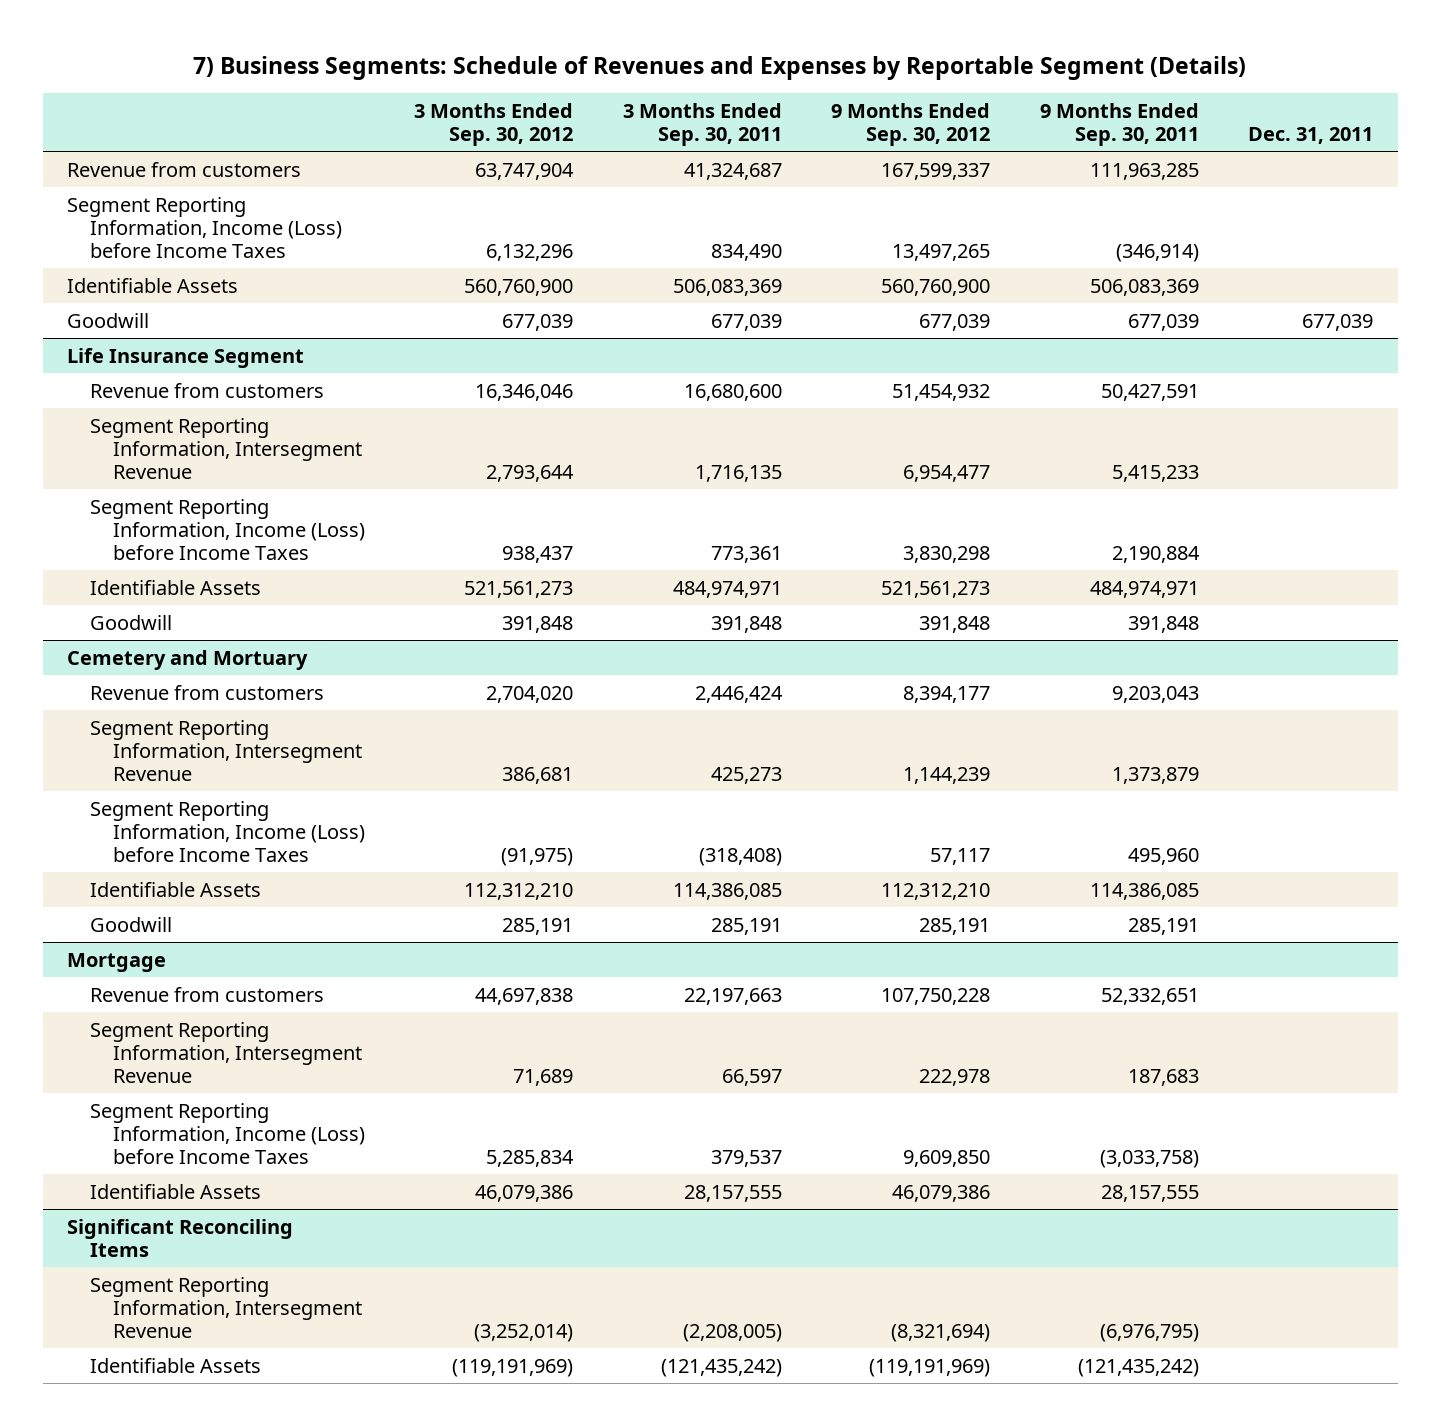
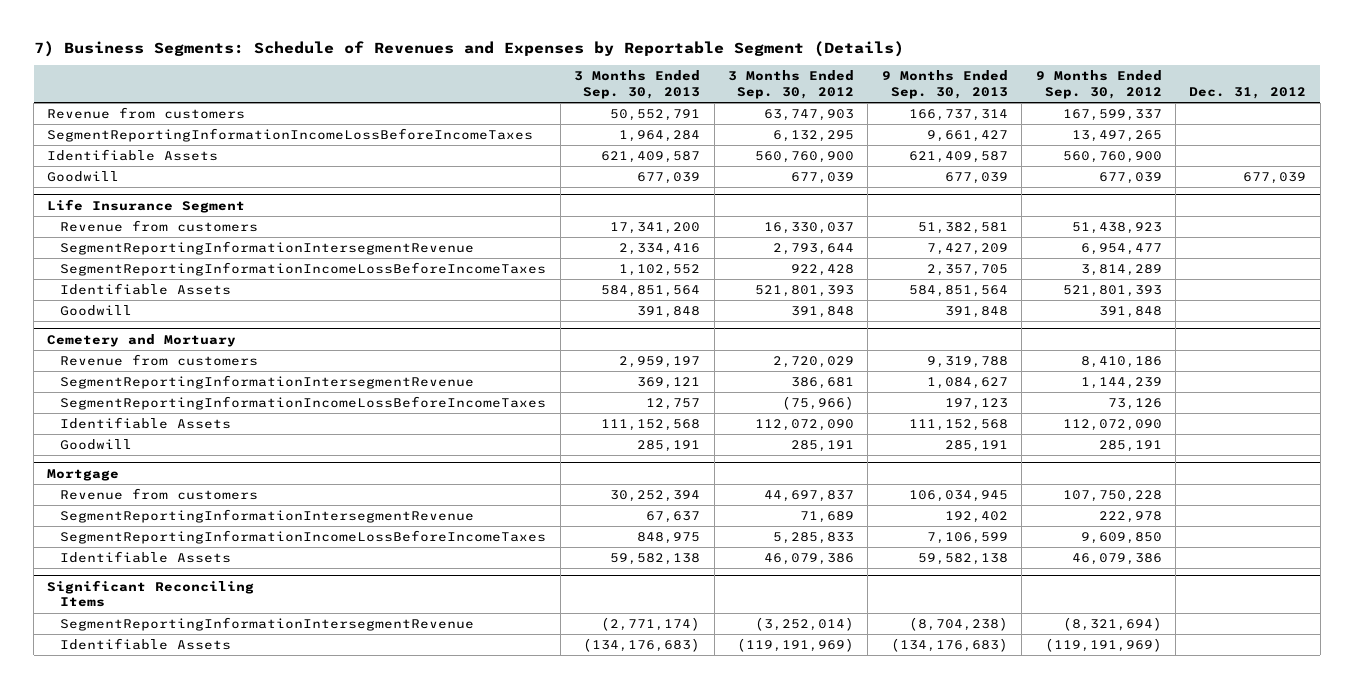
- | 3 Months Ended Sep. 30, 2012 | 3 Months Ended Sep. 30, 2011 | 9 Months Ended Sep. 30, 2012 | 9 Months Ended Sep. 30, 2011 | Dec. 31, 2011
+ | 3 Months Ended Sep. 30, 2013 | 3 Months Ended Sep. 30, 2012 | 9 Months Ended Sep. 30, 2013 | 9 Months Ended Sep. 30, 2012 | Dec. 31, 2012
- Revenue from customers | 63,747,904 | 41,324,687 | 167,599,337 | 111,963,285 |
- Segment Reporting Information, Income (Loss) before Income Taxes | 6,132,296 | 834,490 | 13,497,265 | (346,914) |
+ Revenue from customers | 50,552,791 | 63,747,903 | 166,737,314 | 167,599,337 |
+ SegmentReportingInformationIncomeLossBeforeIncomeTaxes | 1,964,284 | 6,132,295 | 9,661,427 | 13,497,265 |
@ Life Insurance Segment
- Revenue from customers | 16,346,046 | 16,680,600 | 51,454,932 | 50,427,591 |
- Segment Reporting Information, Intersegment Revenue | 2,793,644 | 1,716,135 | 6,954,477 | 5,415,233 |
- Segment Reporting Information, Income (Loss) before Income Taxes | 938,437 | 773,361 | 3,830,298 | 2,190,884 |
- Identifiable Assets | 521,561,273 | 484,974,971 | 521,561,273 | 484,974,971 |
+ Revenue from customers | 17,341,200 | 16,330,037 | 51,382,581 | 51,438,923 |
+ SegmentReportingInformationIntersegmentRevenue | 2,334,416 | 2,793,644 | 7,427,209 | 6,954,477 |
+ SegmentReportingInformationIncomeLossBeforeIncomeTaxes | 1,102,552 | 922,428 | 2,357,705 | 3,814,289 |
+ Identifiable Assets | 584,851,564 | 521,801,393 | 584,851,564 | 521,801,393 |
@ Cemetery and Mortuary
- Revenue from customers | 2,704,020 | 2,446,424 | 8,394,177 | 9,203,043 |
- Segment Reporting Information, Intersegment Revenue | 386,681 | 425,273 | 1,144,239 | 1,373,879 |
- Segment Reporting Information, Income (Loss) before Income Taxes | (91,975) | (318,408) | 57,117 | 495,960 |
- Identifiable Assets | 112,312,210 | 114,386,085 | 112,312,210 | 114,386,085 |
+ Revenue from customers | 2,959,197 | 2,720,029 | 9,319,788 | 8,410,186 |
+ SegmentReportingInformationIntersegmentRevenue | 369,121 | 386,681 | 1,084,627 | 1,144,239 |
+ SegmentReportingInformationIncomeLossBeforeIncomeTaxes | 12,757 | (75,966) | 197,123 | 73,126 |
+ Identifiable Assets | 111,152,568 | 112,072,090 | 111,152,568 | 112,072,090 |
@ Mortgage
- Revenue from customers | 44,697,838 | 22,197,663 | 107,750,228 | 52,332,651 |
- Segment Reporting Information, Intersegment Revenue | 71,689 | 66,597 | 222,978 | 187,683 |
- Segment Reporting Information, Income (Loss) before Income Taxes | 5,285,834 | 379,537 | 9,609,850 | (3,033,758) |
+ Revenue from customers | 30,252,394 | 44,697,837 | 106,034,945 | 107,750,228 |
+ SegmentReportingInformationIntersegmentRevenue | 67,637 | 71,689 | 192,402 | 222,978 |
+ SegmentReportingInformationIncomeLossBeforeIncomeTaxes | 848,975 | 5,285,833 | 7,106,599 | 9,609,850 |
@ Significant Reconciling Items
- Segment Reporting Information, Intersegment Revenue | (3,252,014) | (2,208,005) | (8,321,694) | (6,976,795) |
+ SegmentReportingInformationIntersegmentRevenue | (2,771,174) | (3,252,014) | (8,704,238) | (8,321,694) |

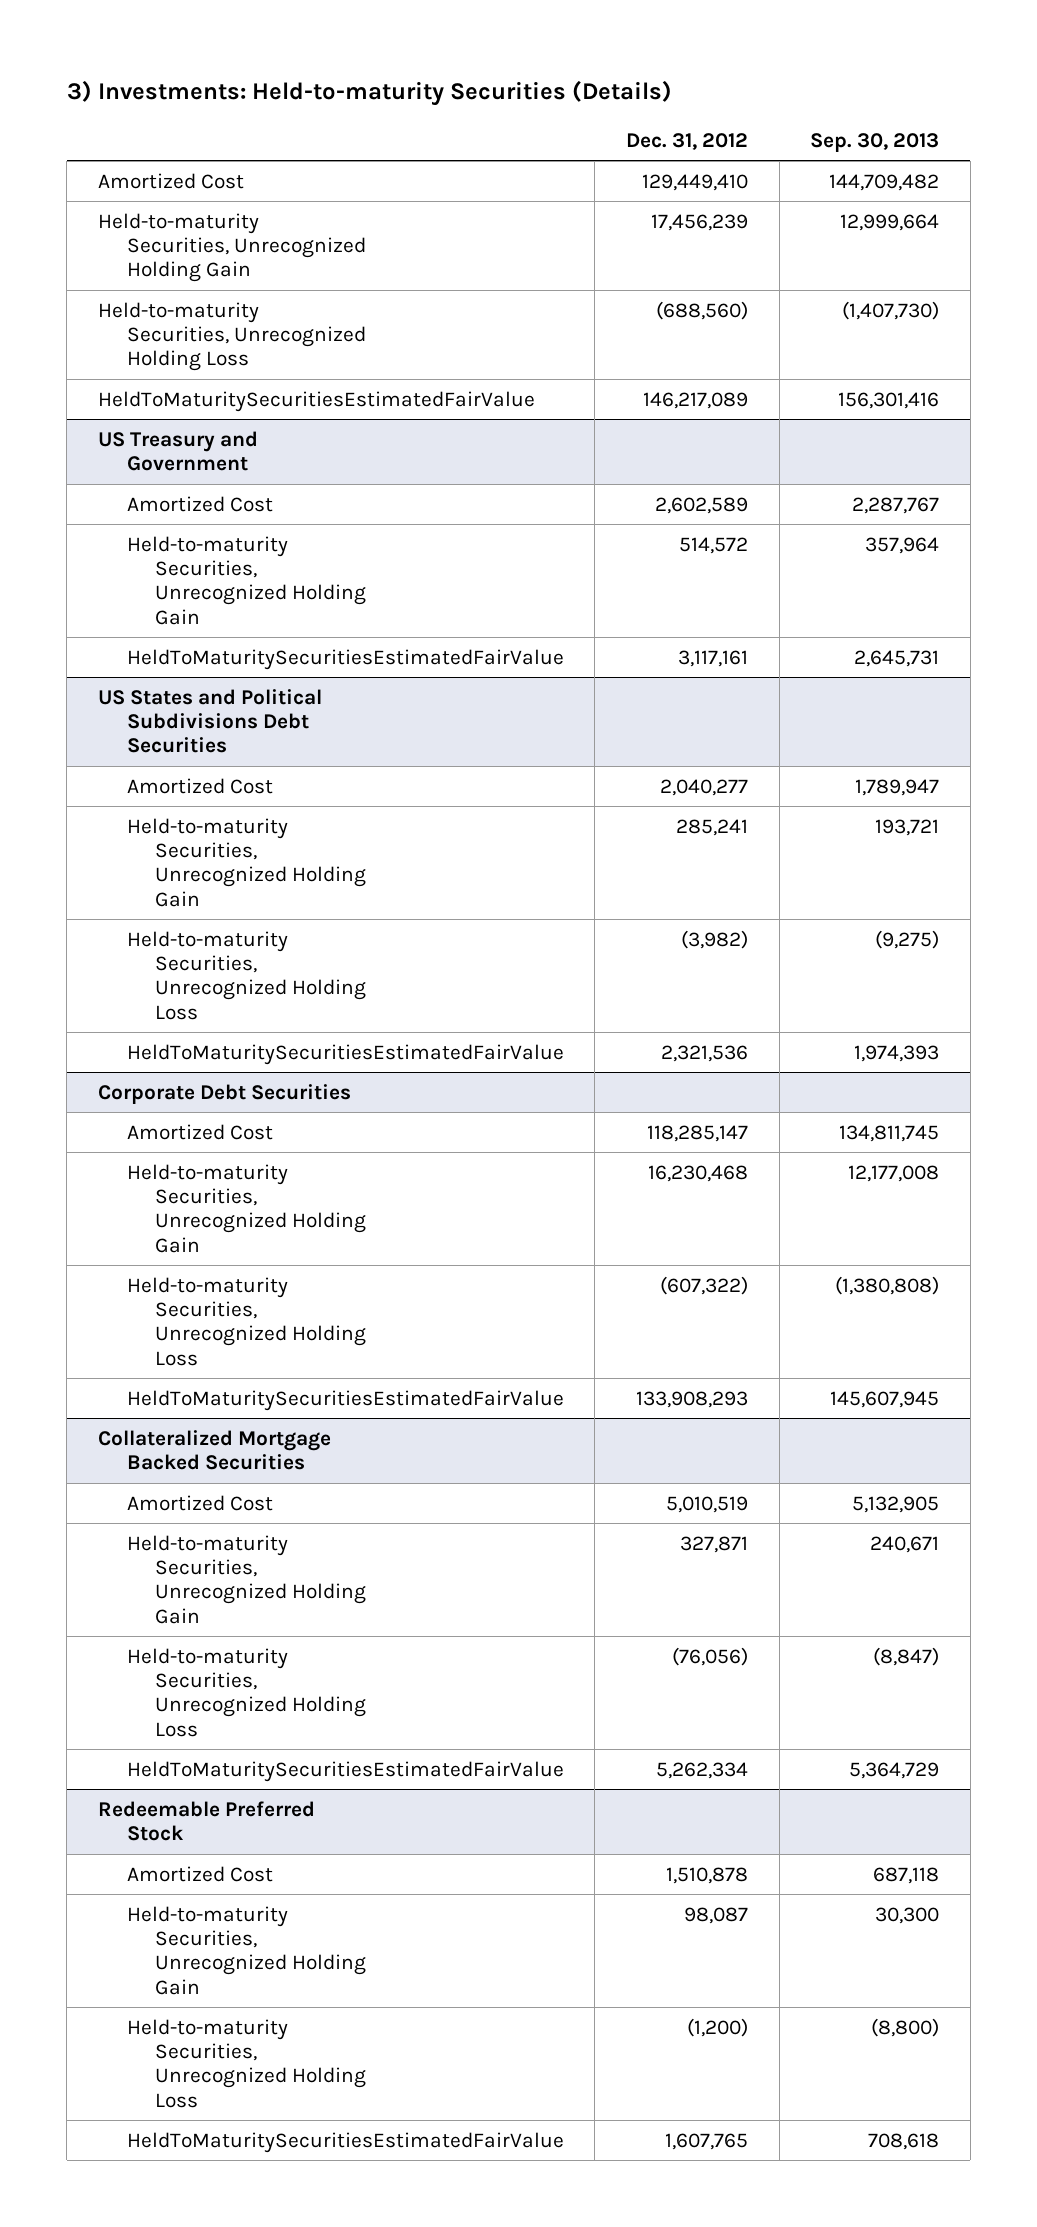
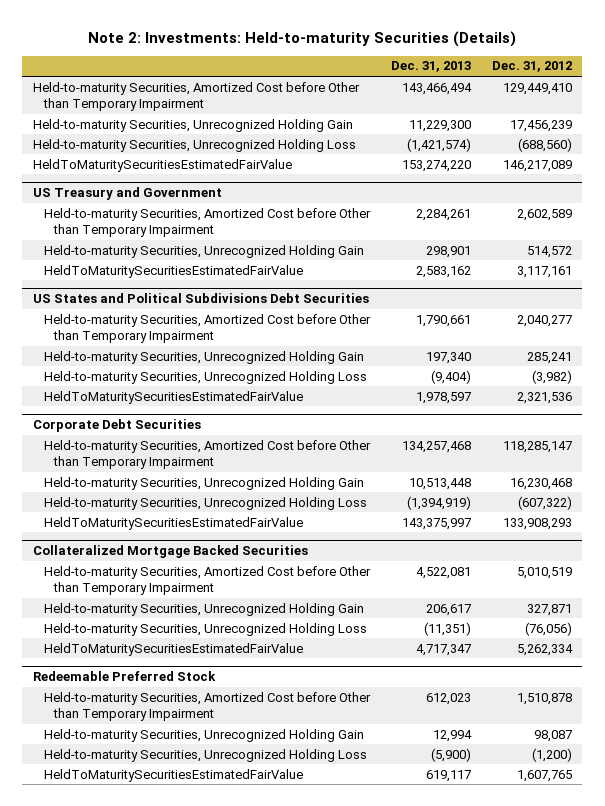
- 3) Investments: Held-to-maturity Securities (Details)
+ Note 2: Investments: Held-to-maturity Securities (Details)
- | Dec. 31, 2012 | Sep. 30, 2013
+ | Dec. 31, 2013 | Dec. 31, 2012
- Amortized Cost | 129,449,410 | 144,709,482
+ Held-to-maturity Securities, Amortized Cost before Other than Temporary Impairment | 143,466,494 | 129,449,410
@ US Treasury and Government
- Amortized Cost | 2,602,589 | 2,287,767
+ Held-to-maturity Securities, Amortized Cost before Other than Temporary Impairment | 2,284,261 | 2,602,589
@ US States and Political Subdivisions Debt Securities
- Amortized Cost | 2,040,277 | 1,789,947
+ Held-to-maturity Securities, Amortized Cost before Other than Temporary Impairment | 1,790,661 | 2,040,277
@ Corporate Debt Securities
- Amortized Cost | 118,285,147 | 134,811,745
+ Held-to-maturity Securities, Amortized Cost before Other than Temporary Impairment | 134,257,468 | 118,285,147
@ Collateralized Mortgage Backed Securities
- Amortized Cost | 5,010,519 | 5,132,905
+ Held-to-maturity Securities, Amortized Cost before Other than Temporary Impairment | 4,522,081 | 5,010,519
@ Redeemable Preferred Stock
- Amortized Cost | 1,510,878 | 687,118
+ Held-to-maturity Securities, Amortized Cost before Other than Temporary Impairment | 612,023 | 1,510,878

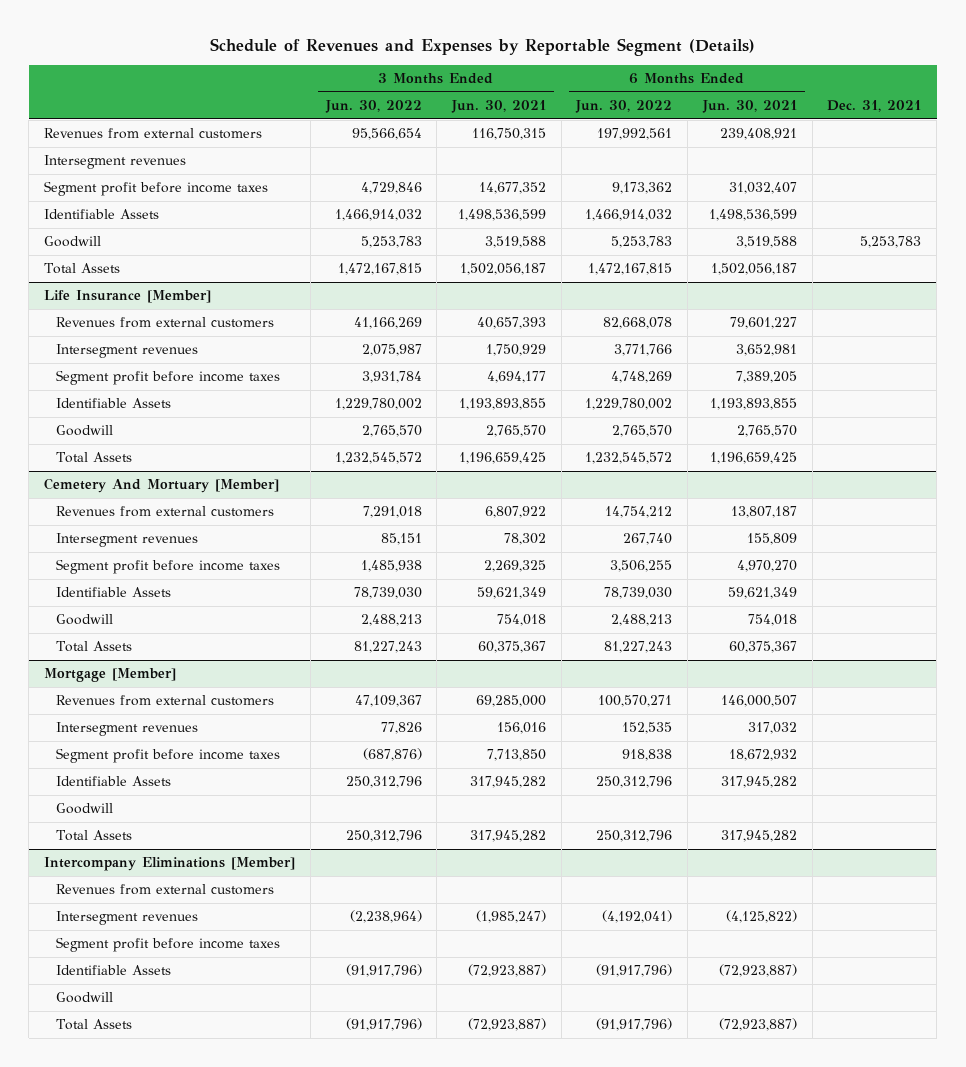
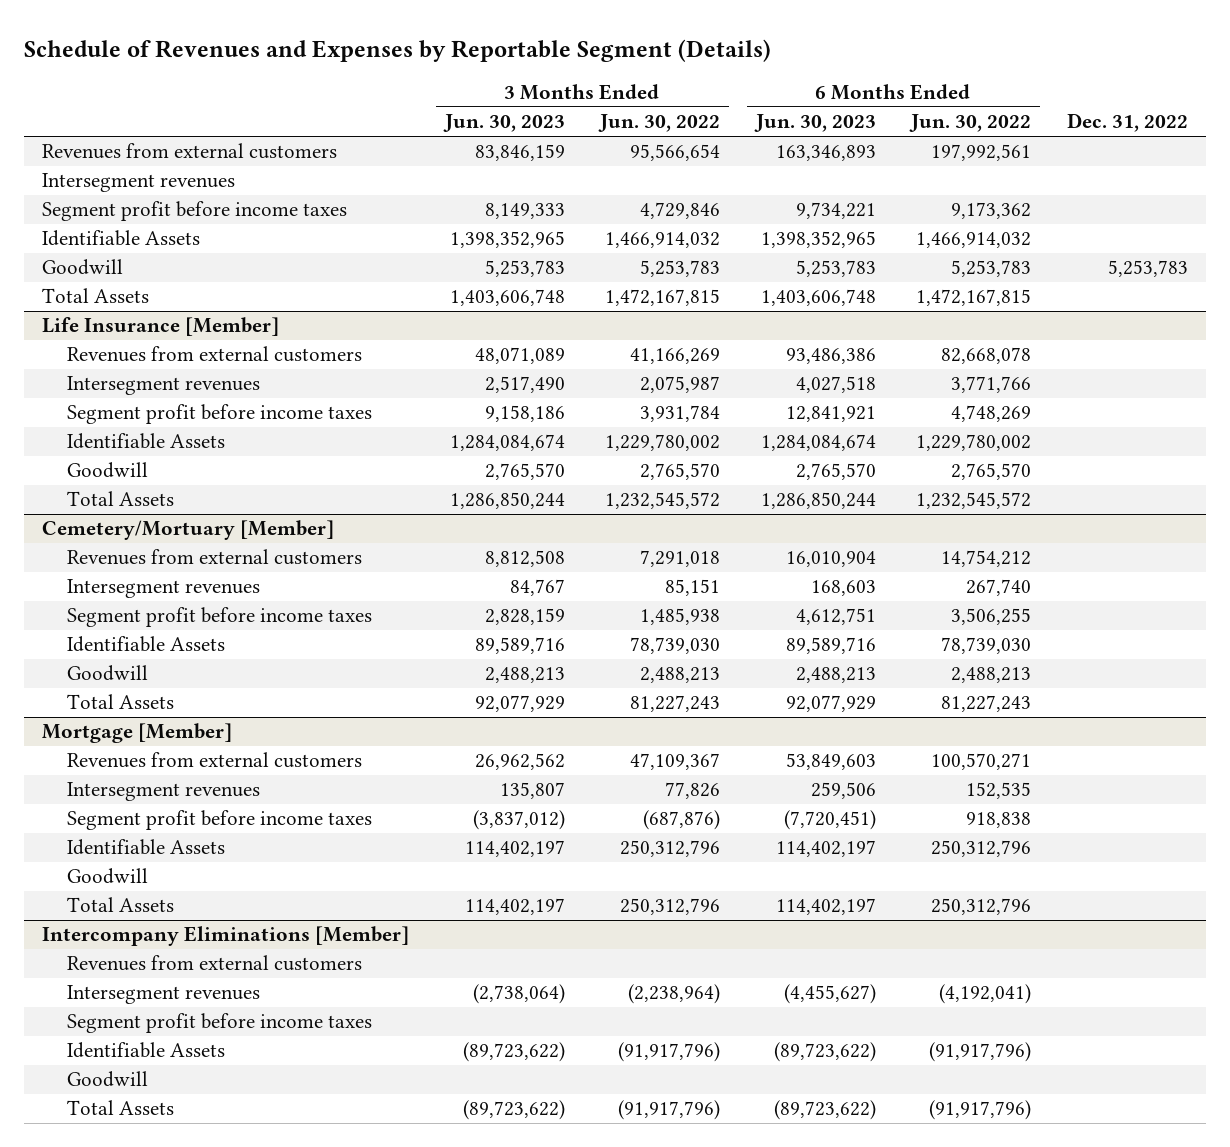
- | 3 Months Ended Jun. 30, 2022 | 3 Months Ended Jun. 30, 2021 | 6 Months Ended Jun. 30, 2022 | 6 Months Ended Jun. 30, 2021 | Dec. 31, 2021
+ | 3 Months Ended Jun. 30, 2023 | 3 Months Ended Jun. 30, 2022 | 6 Months Ended Jun. 30, 2023 | 6 Months Ended Jun. 30, 2022 | Dec. 31, 2022
- Cemetery And Mortuary [Member]
+ Cemetery/Mortuary [Member]

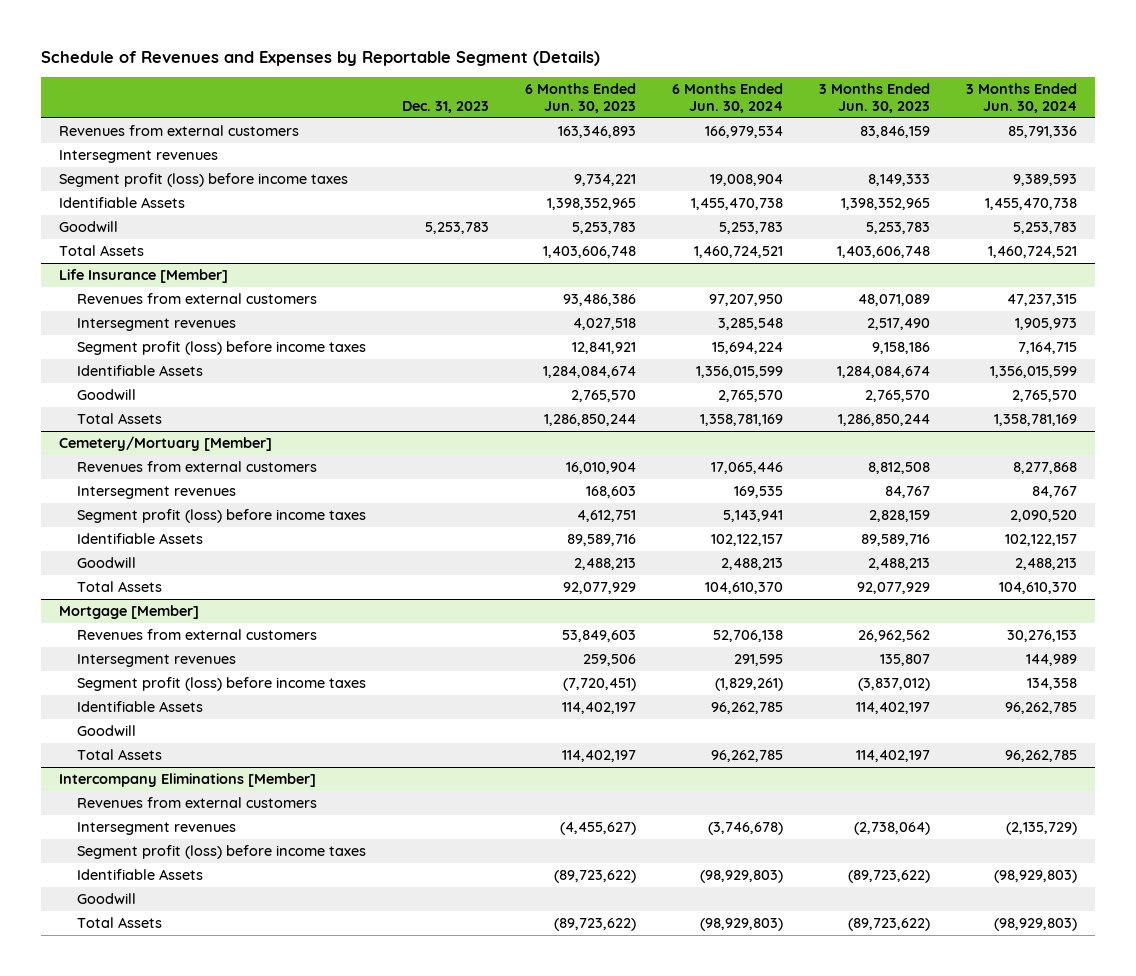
- | 3 Months Ended Jun. 30, 2023 | 3 Months Ended Jun. 30, 2022 | 6 Months Ended Jun. 30, 2023 | 6 Months Ended Jun. 30, 2022 | Dec. 31, 2022
+ | Dec. 31, 2023 | 6 Months Ended Jun. 30, 2023 | 6 Months Ended Jun. 30, 2024 | 3 Months Ended Jun. 30, 2023 | 3 Months Ended Jun. 30, 2024
- Segment profit before income taxes | 8,149,333 | 4,729,846 | 9,734,221 | 9,173,362 |
+ Segment profit (loss) before income taxes | | 9,734,221 | 19,008,904 | 8,149,333 | 9,389,593
@ Life Insurance [Member]
- Segment profit before income taxes | 9,158,186 | 3,931,784 | 12,841,921 | 4,748,269 |
+ Segment profit (loss) before income taxes | | 12,841,921 | 15,694,224 | 9,158,186 | 7,164,715
@ Cemetery/Mortuary [Member]
- Segment profit before income taxes | 2,828,159 | 1,485,938 | 4,612,751 | 3,506,255 |
+ Segment profit (loss) before income taxes | | 4,612,751 | 5,143,941 | 2,828,159 | 2,090,520
@ Mortgage [Member]
- Segment profit before income taxes | (3,837,012) | (687,876) | (7,720,451) | 918,838 |
+ Segment profit (loss) before income taxes | | (7,720,451) | (1,829,261) | (3,837,012) | 134,358
@ Intercompany Eliminations [Member]
- Segment profit before income taxes
+ Segment profit (loss) before income taxes

